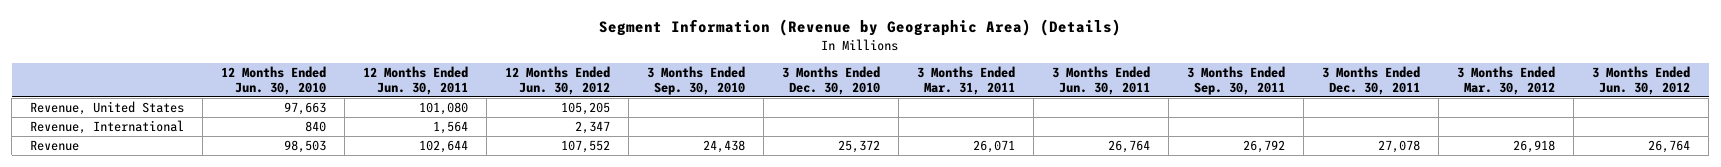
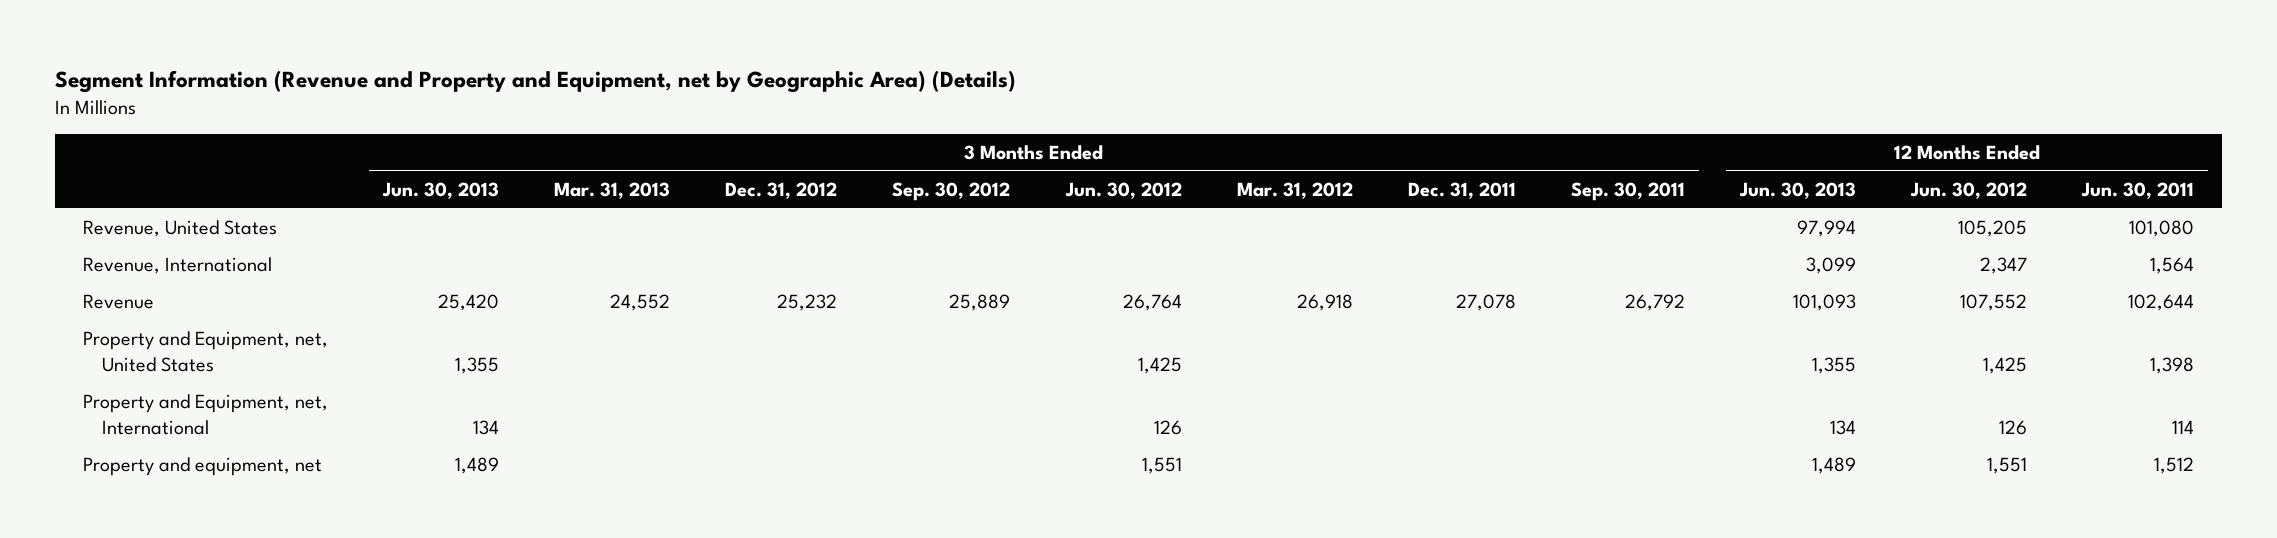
- Segment Information (Revenue by Geographic Area) (Details)
+ Segment Information (Revenue and Property and Equipment, net by Geographic Area) (Details)
- | 12 Months Ended Jun. 30, 2010 | 12 Months Ended Jun. 30, 2011 | 12 Months Ended Jun. 30, 2012 | 3 Months Ended Sep. 30, 2010 | 3 Months Ended Dec. 30, 2010 | 3 Months Ended Mar. 31, 2011 | 3 Months Ended Jun. 30, 2011 | 3 Months Ended Sep. 30, 2011 | 3 Months Ended Dec. 30, 2011 | 3 Months Ended Mar. 30, 2012 | 3 Months Ended Jun. 30, 2012
+ | 3 Months Ended Jun. 30, 2013 | 3 Months Ended Mar. 31, 2013 | 3 Months Ended Dec. 31, 2012 | 3 Months Ended Sep. 30, 2012 | 3 Months Ended Jun. 30, 2012 | 3 Months Ended Mar. 31, 2012 | 3 Months Ended Dec. 31, 2011 | 3 Months Ended Sep. 30, 2011 | 12 Months Ended Jun. 30, 2013 | 12 Months Ended Jun. 30, 2012 | 12 Months Ended Jun. 30, 2011
+ Property and Equipment, net, United States | 1,355 | | | | 1,425 | | | | 1,355 | 1,425 | 1,398
+ Property and Equipment, net, International | 134 | | | | 126 | | | | 134 | 126 | 114
+ Property and equipment, net | 1,489 | | | | 1,551 | | | | 1,489 | 1,551 | 1,512

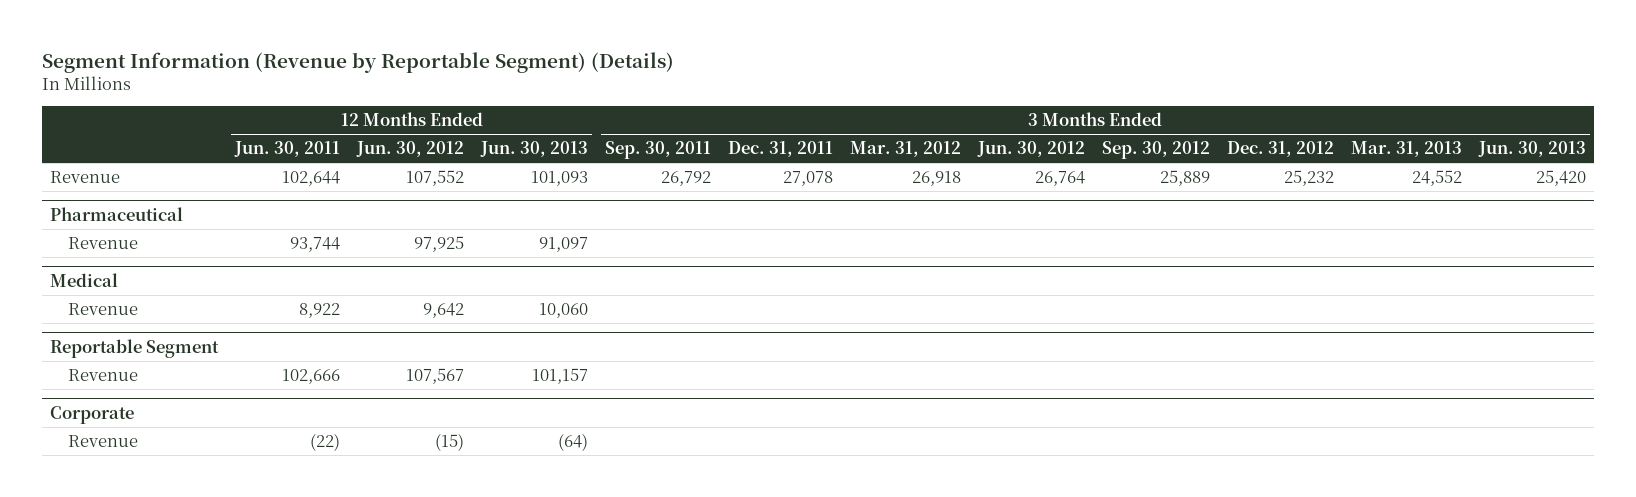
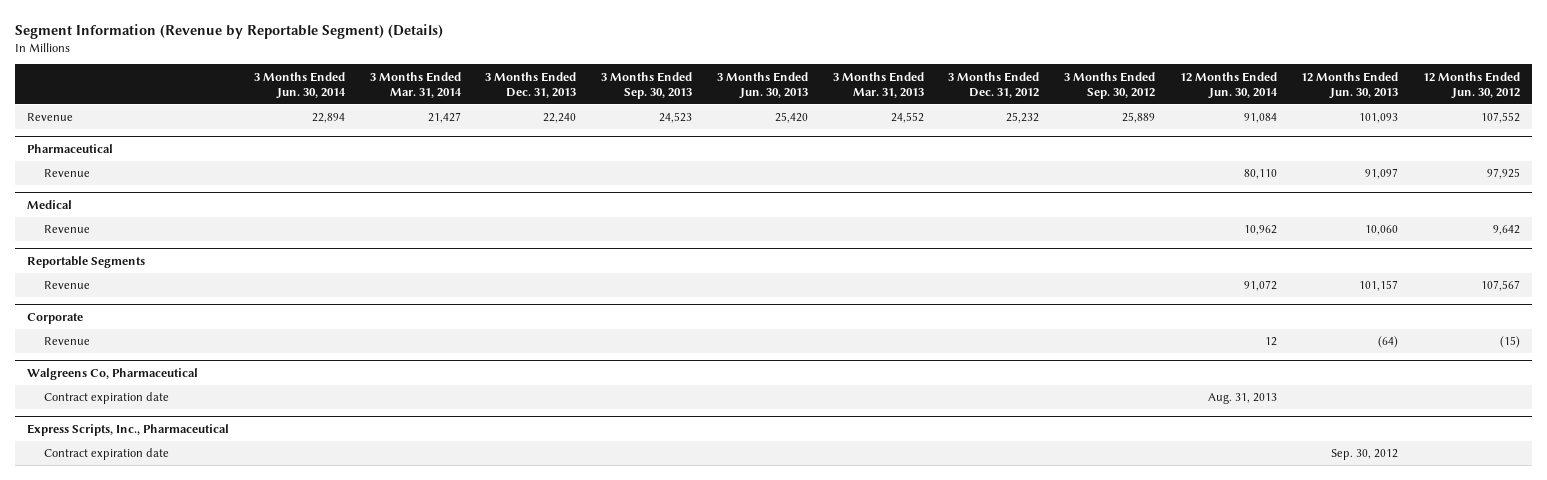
- | 12 Months Ended Jun. 30, 2011 | 12 Months Ended Jun. 30, 2012 | 12 Months Ended Jun. 30, 2013 | 3 Months Ended Sep. 30, 2011 | 3 Months Ended Dec. 31, 2011 | 3 Months Ended Mar. 31, 2012 | 3 Months Ended Jun. 30, 2012 | 3 Months Ended Sep. 30, 2012 | 3 Months Ended Dec. 31, 2012 | 3 Months Ended Mar. 31, 2013 | 3 Months Ended Jun. 30, 2013
+ | 3 Months Ended Jun. 30, 2014 | 3 Months Ended Mar. 31, 2014 | 3 Months Ended Dec. 31, 2013 | 3 Months Ended Sep. 30, 2013 | 3 Months Ended Jun. 30, 2013 | 3 Months Ended Mar. 31, 2013 | 3 Months Ended Dec. 31, 2012 | 3 Months Ended Sep. 30, 2012 | 12 Months Ended Jun. 30, 2014 | 12 Months Ended Jun. 30, 2013 | 12 Months Ended Jun. 30, 2012
- Reportable Segment
+ Reportable Segments
+ Walgreens Co, Pharmaceutical
+ Contract expiration date | | | | | | | | | Aug. 31, 2013 | |
+ Express Scripts, Inc., Pharmaceutical
+ Contract expiration date | | | | | | | | | | Sep. 30, 2012 |

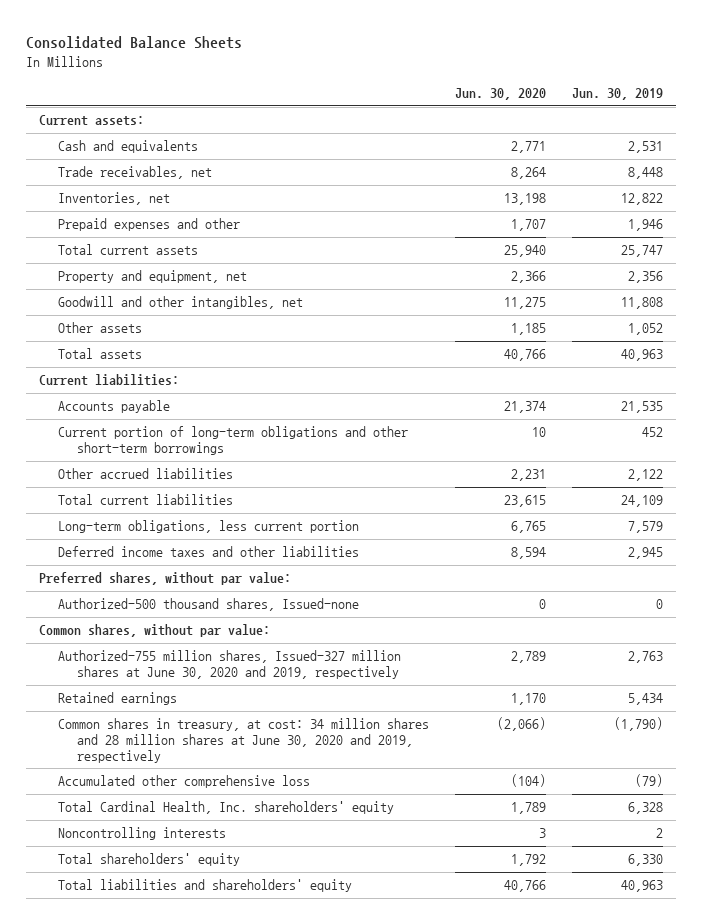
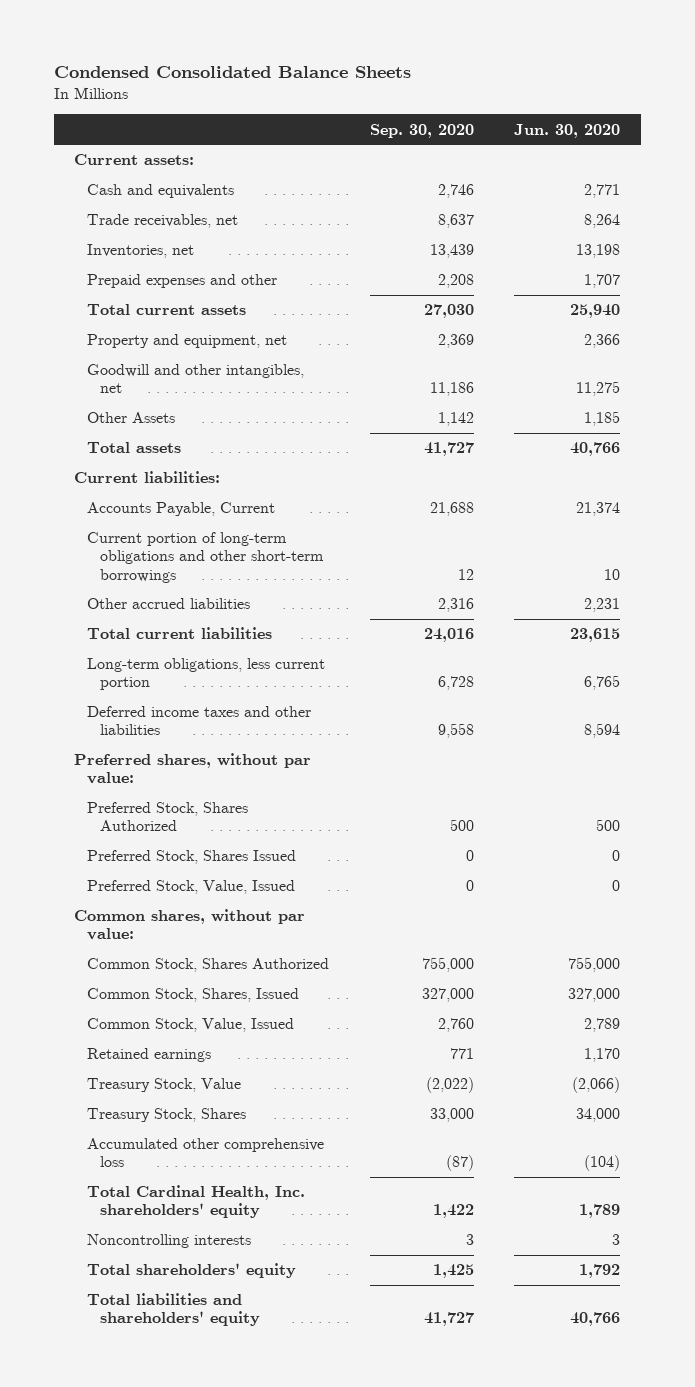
- Consolidated Balance Sheets
+ Condensed Consolidated Balance Sheets
- | Jun. 30, 2020 | Jun. 30, 2019
+ | Sep. 30, 2020 | Jun. 30, 2020
- Other assets | 1,185 | 1,052
+ Other Assets | 1,142 | 1,185
- Accounts payable | 21,374 | 21,535
+ Accounts Payable, Current | 21,688 | 21,374
- Authorized-500 thousand shares, Issued-none | 0 | 0
+ Preferred Stock, Shares Authorized | 500 | 500
+ Preferred Stock, Shares Issued | 0 | 0
+ Preferred Stock, Value, Issued | 0 | 0
- Authorized-755 million shares, Issued-327 million shares at June 30, 2020 and 2019, respectively | 2,789 | 2,763
+ Common Stock, Shares Authorized | 755,000 | 755,000
+ Common Stock, Shares, Issued | 327,000 | 327,000
+ Common Stock, Value, Issued | 2,760 | 2,789
- Common shares in treasury, at cost: 34 million shares and 28 million shares at June 30, 2020 and 2019, respectively | (2,066) | (1,790)
+ Treasury Stock, Value | (2,022) | (2,066)
+ Treasury Stock, Shares | 33,000 | 34,000

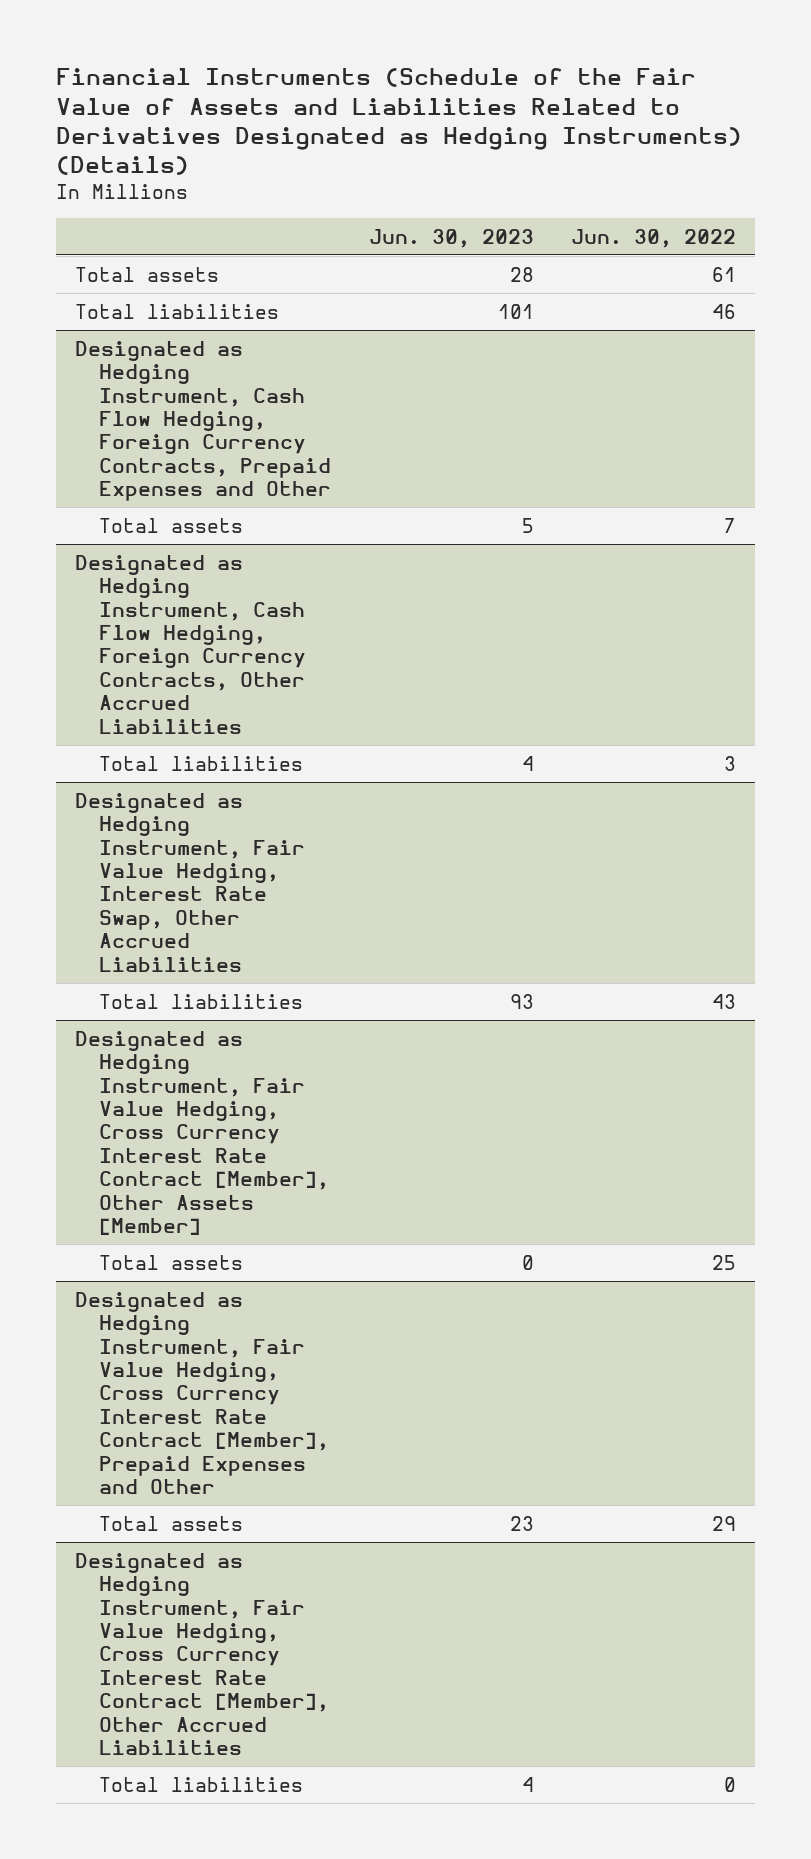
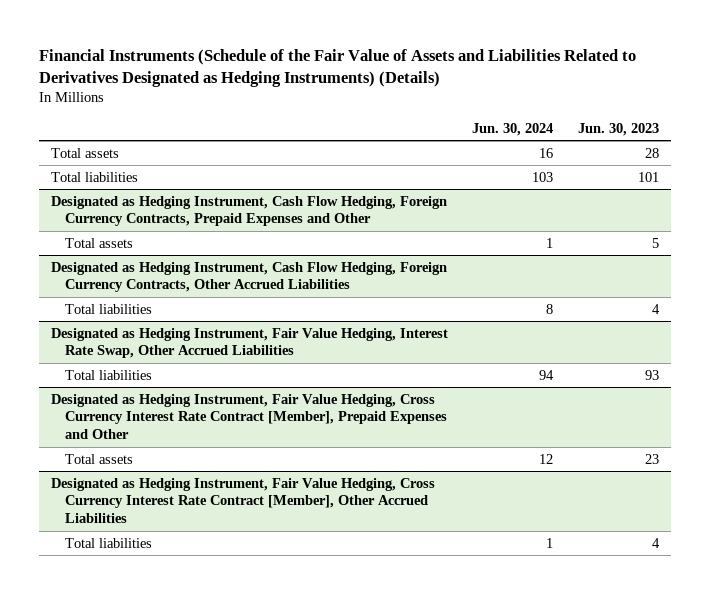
- | Jun. 30, 2023 | Jun. 30, 2022
+ | Jun. 30, 2024 | Jun. 30, 2023
- Designated as Hedging Instrument, Fair Value Hedging, Cross Currency Interest Rate Contract [Member], Other Assets [Member]
- Total assets | 0 | 25

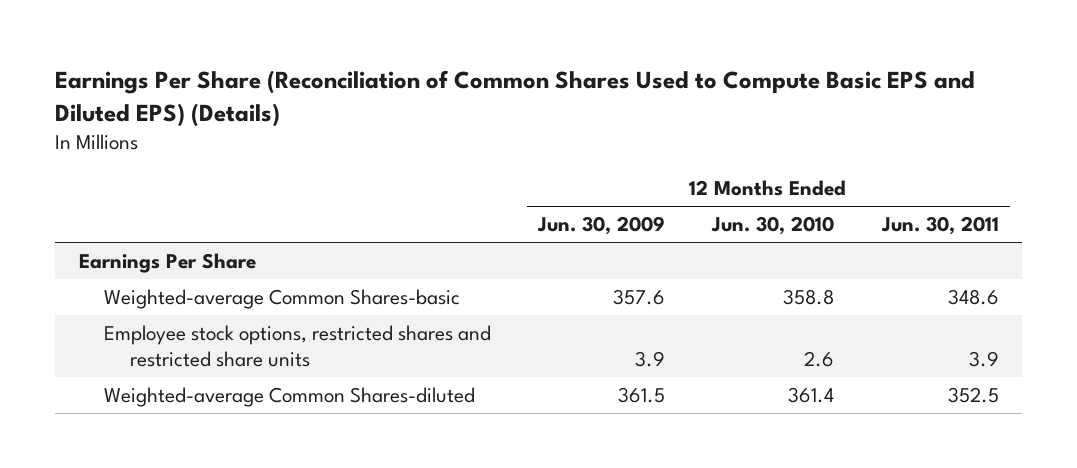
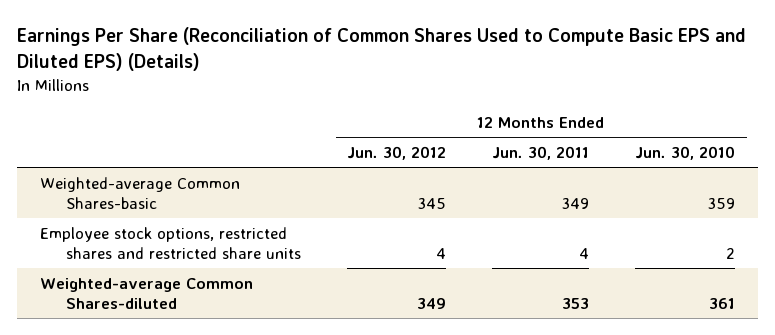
- | 12 Months Ended Jun. 30, 2009 | 12 Months Ended Jun. 30, 2010 | 12 Months Ended Jun. 30, 2011
+ | 12 Months Ended Jun. 30, 2012 | 12 Months Ended Jun. 30, 2011 | 12 Months Ended Jun. 30, 2010
- Earnings Per Share
- Weighted-average Common Shares-basic | 357.6 | 358.8 | 348.6
- Employee stock options, restricted shares and restricted share units | 3.9 | 2.6 | 3.9
- Weighted-average Common Shares-diluted | 361.5 | 361.4 | 352.5
+ Weighted-average Common Shares-basic | 345 | 349 | 359
+ Employee stock options, restricted shares and restricted share units | 4 | 4 | 2
+ Weighted-average Common Shares-diluted | 349 | 353 | 361

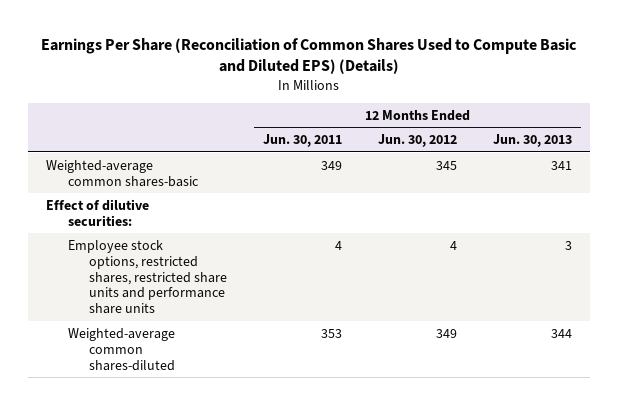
- Earnings Per Share (Reconciliation of Common Shares Used to Compute Basic EPS and Diluted EPS) (Details)
+ Earnings Per Share (Reconciliation of Common Shares Used to Compute Basic and Diluted EPS) (Details)
- | 12 Months Ended Jun. 30, 2012 | 12 Months Ended Jun. 30, 2011 | 12 Months Ended Jun. 30, 2010
+ | 12 Months Ended Jun. 30, 2011 | 12 Months Ended Jun. 30, 2012 | 12 Months Ended Jun. 30, 2013
- Weighted-average Common Shares-basic | 345 | 349 | 359
- Employee stock options, restricted shares and restricted share units | 4 | 4 | 2
- Weighted-average Common Shares-diluted | 349 | 353 | 361
+ Weighted-average common shares-basic | 349 | 345 | 341
+ Effect of dilutive securities:
+ Employee stock options, restricted shares, restricted share units and performance share units | 4 | 4 | 3
+ Weighted-average common shares-diluted | 353 | 349 | 344

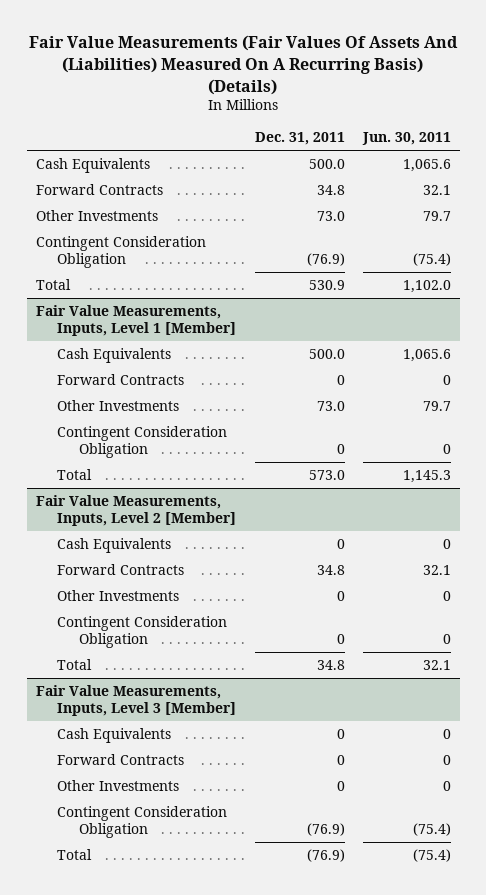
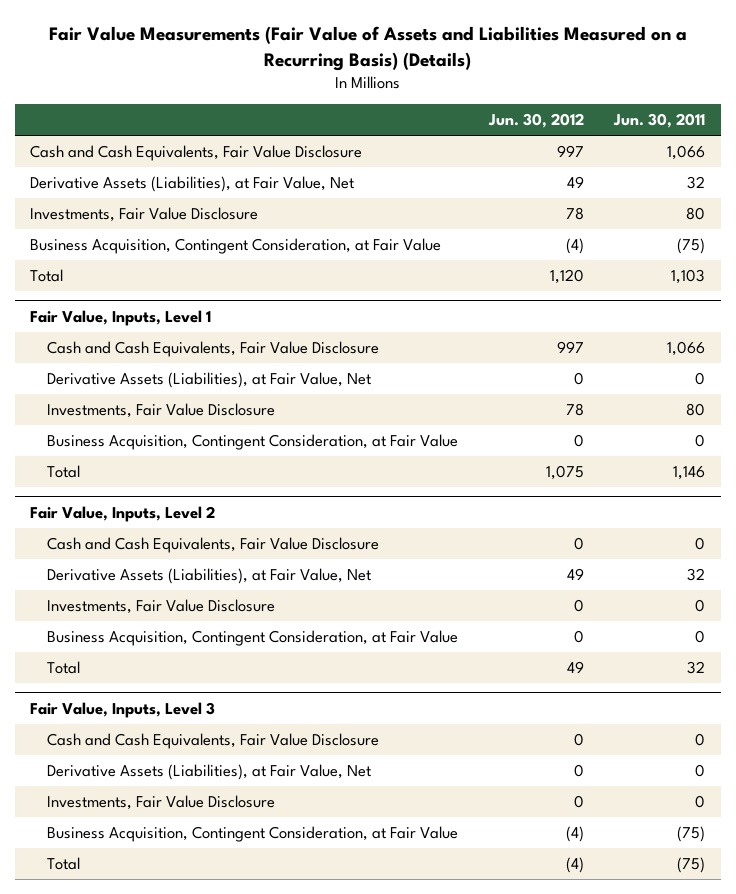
- Fair Value Measurements (Fair Values Of Assets And (Liabilities) Measured On A Recurring Basis) (Details)
+ Fair Value Measurements (Fair Value of Assets and Liabilities Measured on a Recurring Basis) (Details)
- | Dec. 31, 2011 | Jun. 30, 2011
+ | Jun. 30, 2012 | Jun. 30, 2011
- Cash Equivalents | 500.0 | 1,065.6
- Forward Contracts | 34.8 | 32.1
- Other Investments | 73.0 | 79.7
- Contingent Consideration Obligation | (76.9) | (75.4)
- Total | 530.9 | 1,102.0
- Fair Value Measurements, Inputs, Level 1 [Member]
- Cash Equivalents | 500.0 | 1,065.6
- Forward Contracts | 0 | 0
- Other Investments | 73.0 | 79.7
- Contingent Consideration Obligation | 0 | 0
- Total | 573.0 | 1,145.3
- Fair Value Measurements, Inputs, Level 2 [Member]
- Cash Equivalents | 0 | 0
- Forward Contracts | 34.8 | 32.1
- Other Investments | 0 | 0
- Contingent Consideration Obligation | 0 | 0
- Total | 34.8 | 32.1
- Fair Value Measurements, Inputs, Level 3 [Member]
- Cash Equivalents | 0 | 0
- Forward Contracts | 0 | 0
- Other Investments | 0 | 0
- Contingent Consideration Obligation | (76.9) | (75.4)
- Total | (76.9) | (75.4)
+ Cash and Cash Equivalents, Fair Value Disclosure | 997 | 1,066
+ Derivative Assets (Liabilities), at Fair Value, Net | 49 | 32
+ Investments, Fair Value Disclosure | 78 | 80
+ Business Acquisition, Contingent Consideration, at Fair Value | (4) | (75)
+ Total | 1,120 | 1,103
+ Fair Value, Inputs, Level 1
+ Cash and Cash Equivalents, Fair Value Disclosure | 997 | 1,066
+ Derivative Assets (Liabilities), at Fair Value, Net | 0 | 0
+ Investments, Fair Value Disclosure | 78 | 80
+ Business Acquisition, Contingent Consideration, at Fair Value | 0 | 0
+ Total | 1,075 | 1,146
+ Fair Value, Inputs, Level 2
+ Cash and Cash Equivalents, Fair Value Disclosure | 0 | 0
+ Derivative Assets (Liabilities), at Fair Value, Net | 49 | 32
+ Investments, Fair Value Disclosure | 0 | 0
+ Business Acquisition, Contingent Consideration, at Fair Value | 0 | 0
+ Total | 49 | 32
+ Fair Value, Inputs, Level 3
+ Cash and Cash Equivalents, Fair Value Disclosure | 0 | 0
+ Derivative Assets (Liabilities), at Fair Value, Net | 0 | 0
+ Investments, Fair Value Disclosure | 0 | 0
+ Business Acquisition, Contingent Consideration, at Fair Value | (4) | (75)
+ Total | (4) | (75)

